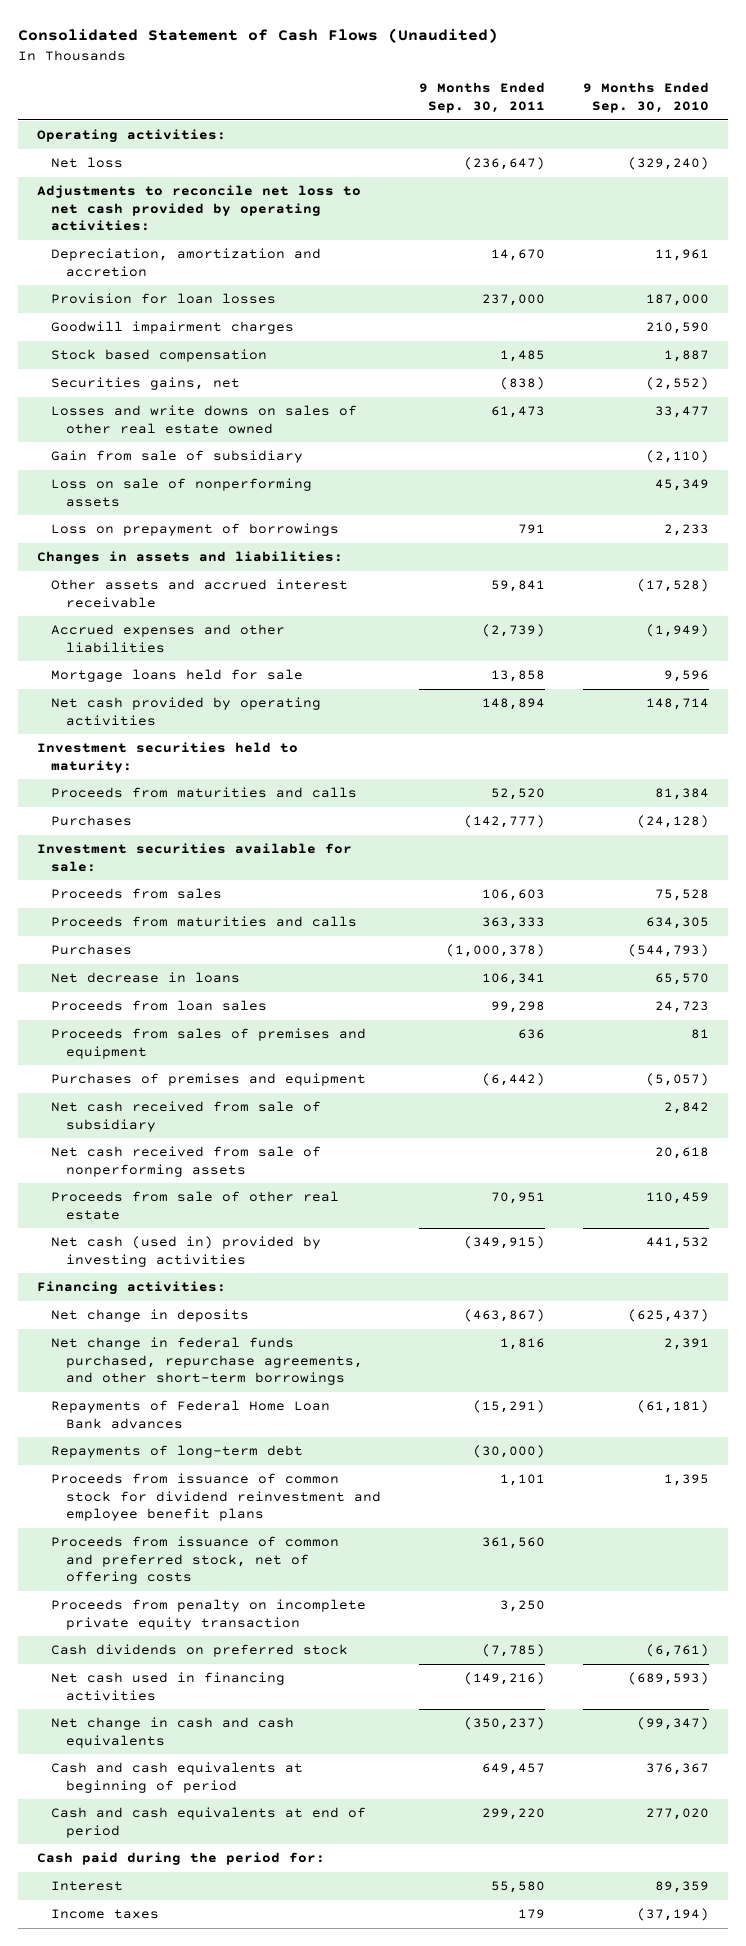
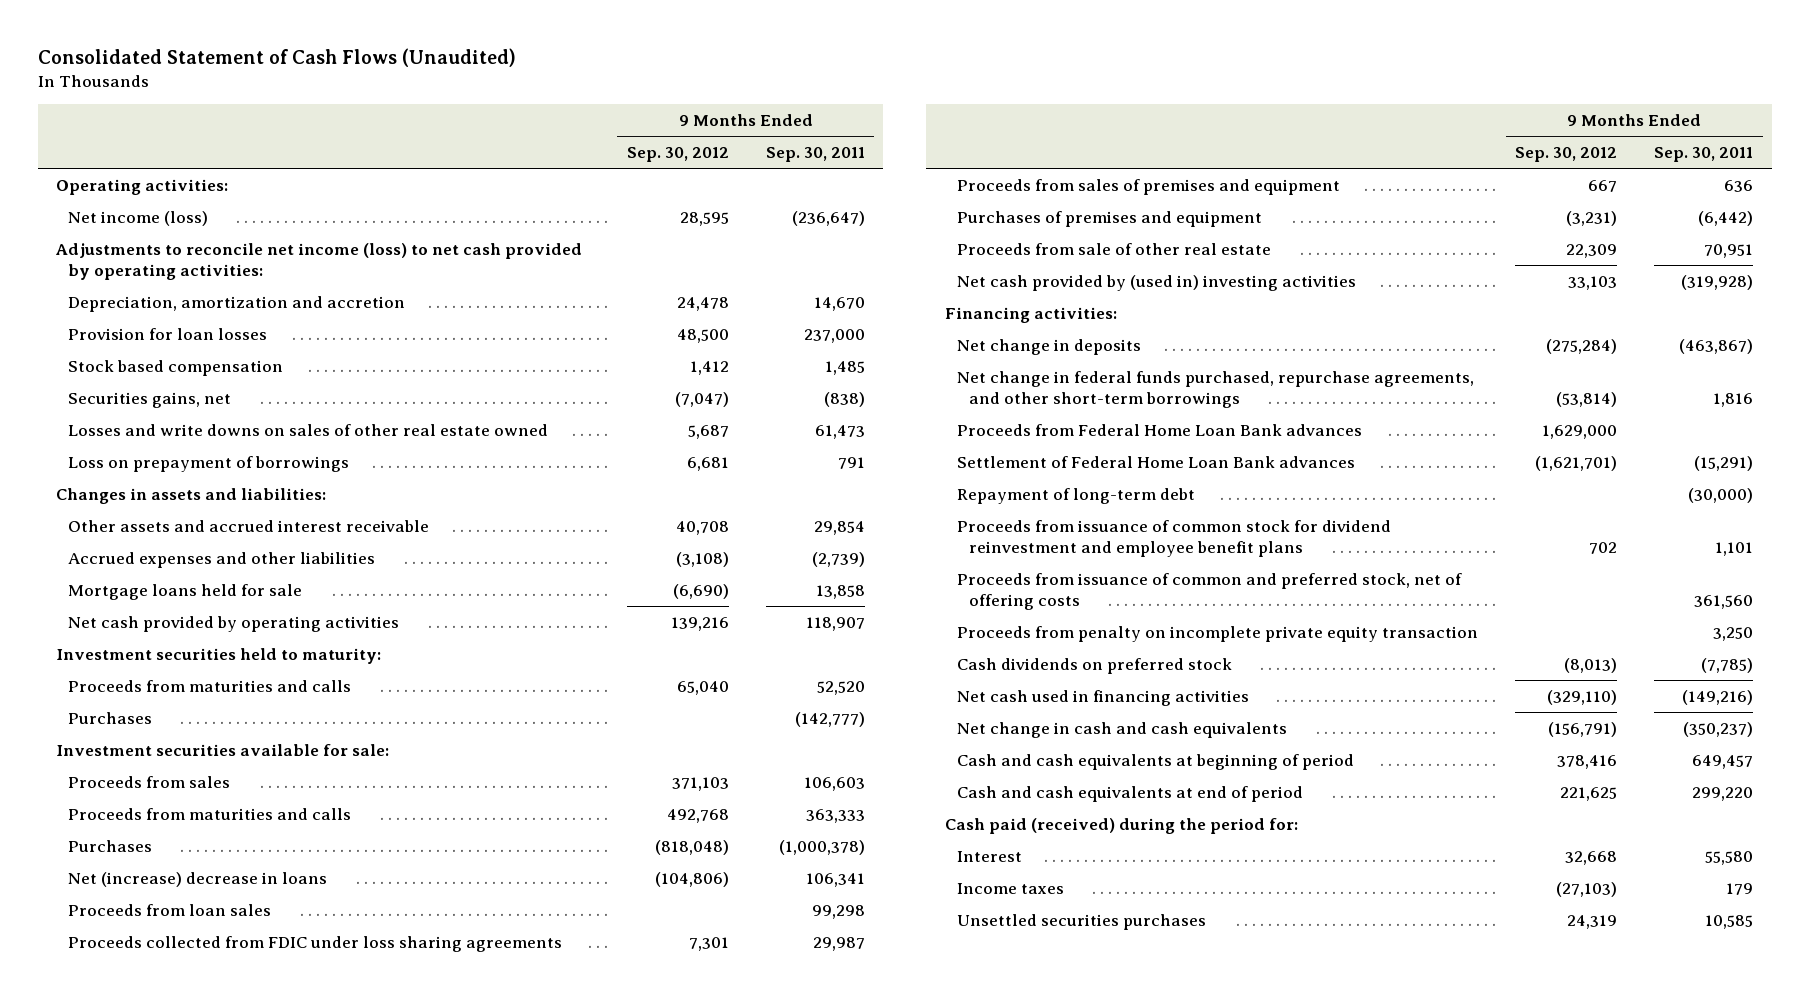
- | 9 Months Ended Sep. 30, 2011 | 9 Months Ended Sep. 30, 2010
+ | 9 Months Ended Sep. 30, 2012 | 9 Months Ended Sep. 30, 2011
- Net loss | (236,647) | (329,240)
- Adjustments to reconcile net loss to net cash provided by operating activities:
+ Net income (loss) | 28,595 | (236,647)
+ Adjustments to reconcile net income (loss) to net cash provided by operating activities:
- Goodwill impairment charges | | 210,590
- Gain from sale of subsidiary | | (2,110)
- Loss on sale of nonperforming assets | | 45,349
- Other assets and accrued interest receivable | 59,841 | (17,528)
+ Other assets and accrued interest receivable | 40,708 | 29,854
- Net cash provided by operating activities | 148,894 | 148,714
+ Net cash provided by operating activities | 139,216 | 118,907
- Net decrease in loans | 106,341 | 65,570
+ Net (increase) decrease in loans | (104,806) | 106,341
+ Proceeds collected from FDIC under loss sharing agreements | 7,301 | 29,987
- Net cash received from sale of subsidiary | | 2,842
- Net cash received from sale of nonperforming assets | | 20,618
- Net cash (used in) provided by investing activities | (349,915) | 441,532
+ Net cash provided by (used in) investing activities | 33,103 | (319,928)
- Repayments of Federal Home Loan Bank advances | (15,291) | (61,181)
- Repayments of long-term debt | (30,000) |
+ Proceeds from Federal Home Loan Bank advances | 1,629,000 |
+ Settlement of Federal Home Loan Bank advances | (1,621,701) | (15,291)
+ Repayment of long-term debt | | (30,000)
- Cash paid during the period for:
+ Cash paid (received) during the period for:
+ Unsettled securities purchases | 24,319 | 10,585

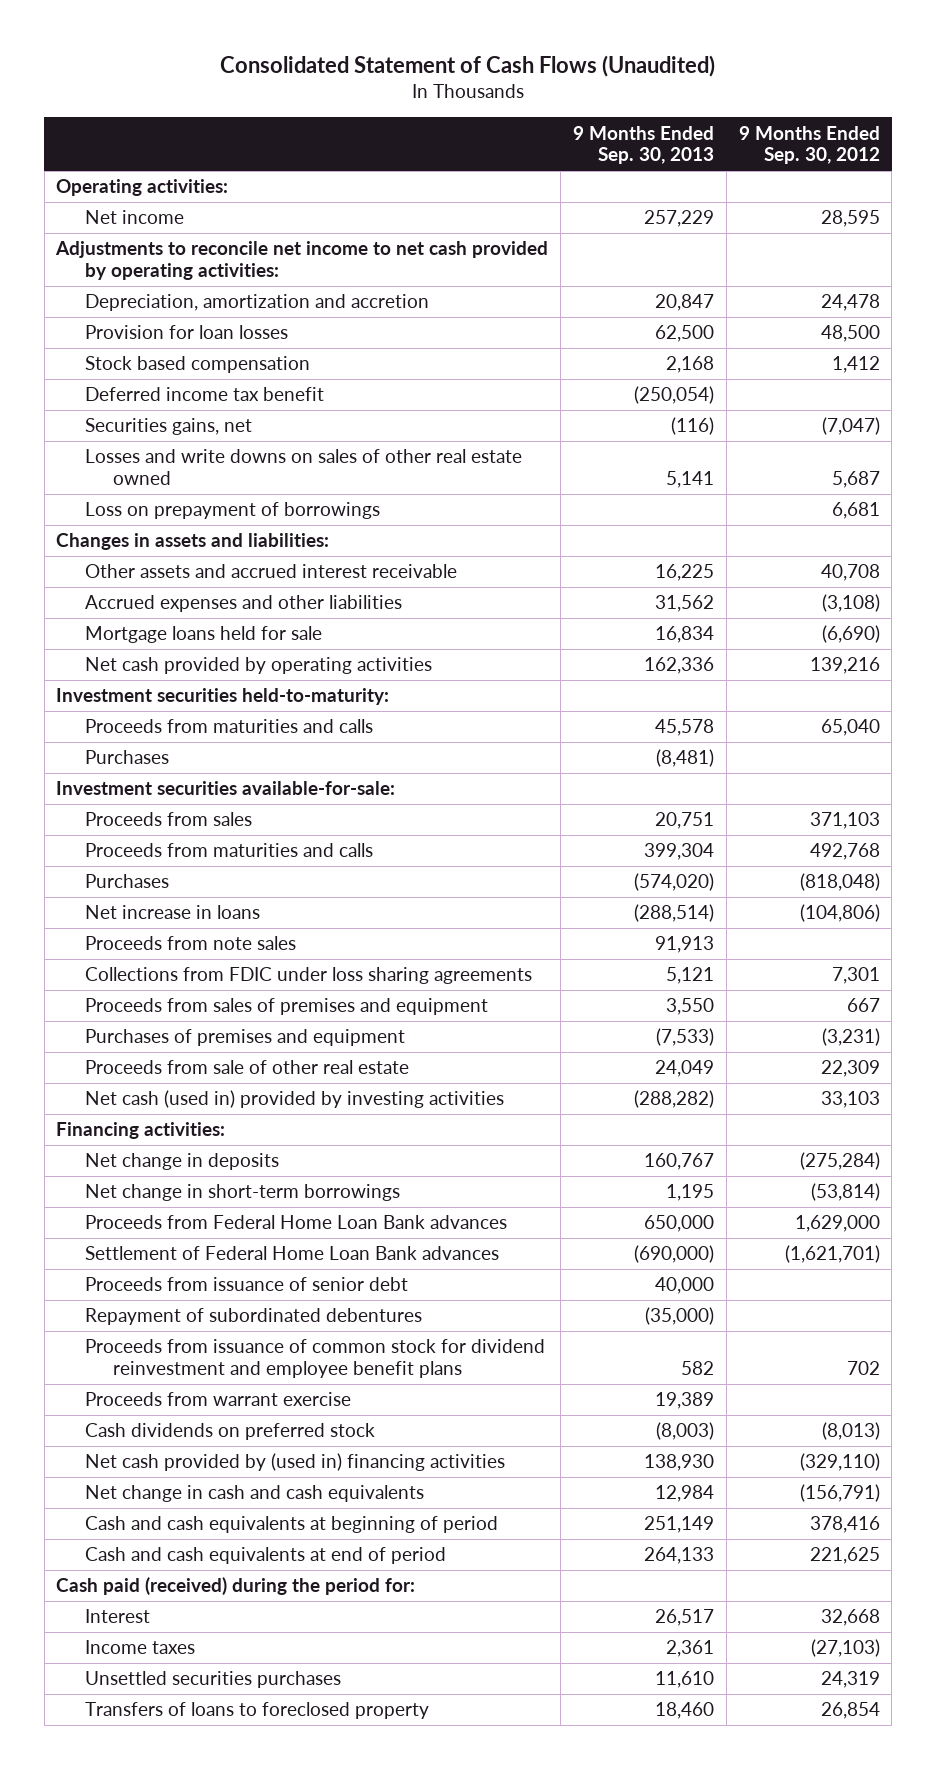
- | 9 Months Ended Sep. 30, 2012 | 9 Months Ended Sep. 30, 2011
+ | 9 Months Ended Sep. 30, 2013 | 9 Months Ended Sep. 30, 2012
- Net income (loss) | 28,595 | (236,647)
- Adjustments to reconcile net income (loss) to net cash provided by operating activities:
+ Net income | 257,229 | 28,595
+ Adjustments to reconcile net income to net cash provided by operating activities:
+ Deferred income tax benefit | (250,054) |
- Investment securities held to maturity:
+ Investment securities held-to-maturity:
- Investment securities available for sale:
+ Investment securities available-for-sale:
- Net (increase) decrease in loans | (104,806) | 106,341
- Proceeds from loan sales | | 99,298
- Proceeds collected from FDIC under loss sharing agreements | 7,301 | 29,987
+ Net increase in loans | (288,514) | (104,806)
+ Proceeds from note sales | 91,913 |
+ Collections from FDIC under loss sharing agreements | 5,121 | 7,301
- Net cash provided by (used in) investing activities | 33,103 | (319,928)
+ Net cash (used in) provided by investing activities | (288,282) | 33,103
- Net change in federal funds purchased, repurchase agreements, and other short-term borrowings | (53,814) | 1,816
+ Net change in short-term borrowings | 1,195 | (53,814)
- Repayment of long-term debt | | (30,000)
+ Proceeds from issuance of senior debt | 40,000 |
+ Repayment of subordinated debentures | (35,000) |
- Proceeds from issuance of common and preferred stock, net of offering costs | | 361,560
- Proceeds from penalty on incomplete private equity transaction | | 3,250
+ Proceeds from warrant exercise | 19,389 |
- Net cash used in financing activities | (329,110) | (149,216)
+ Net cash provided by (used in) financing activities | 138,930 | (329,110)
+ Transfers of loans to foreclosed property | 18,460 | 26,854

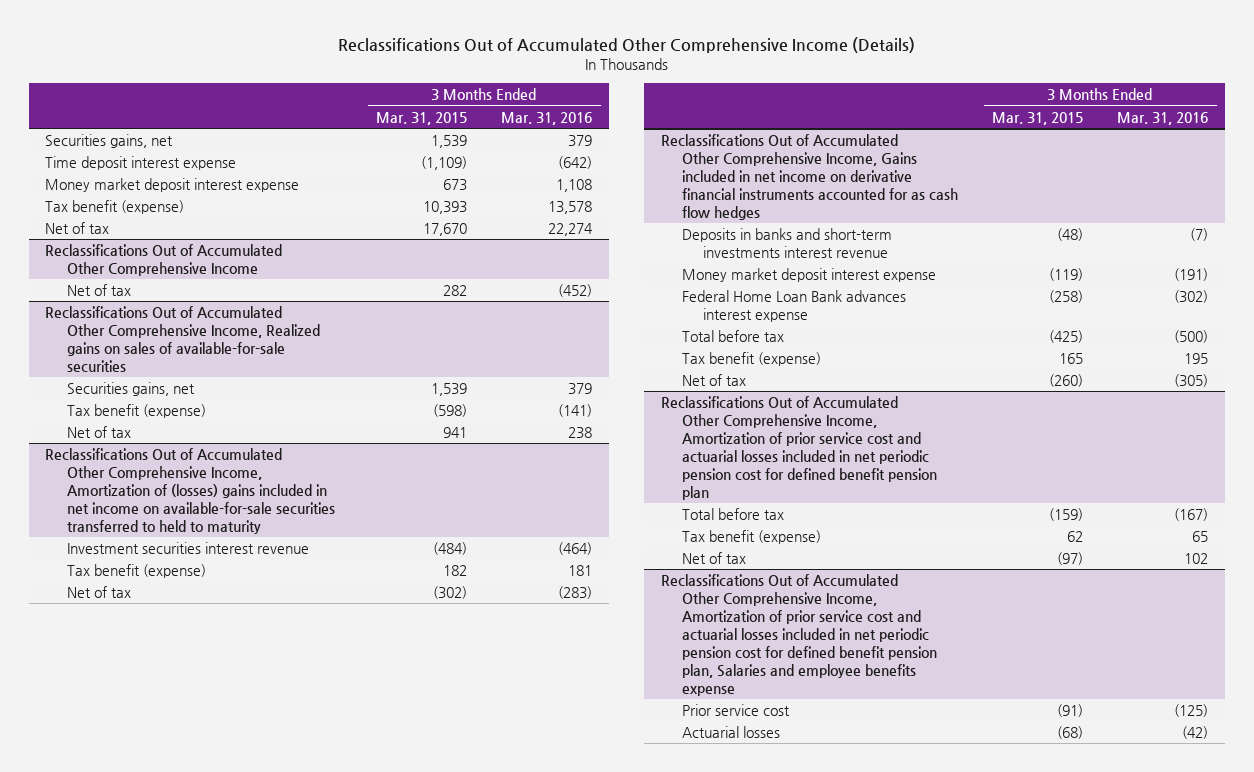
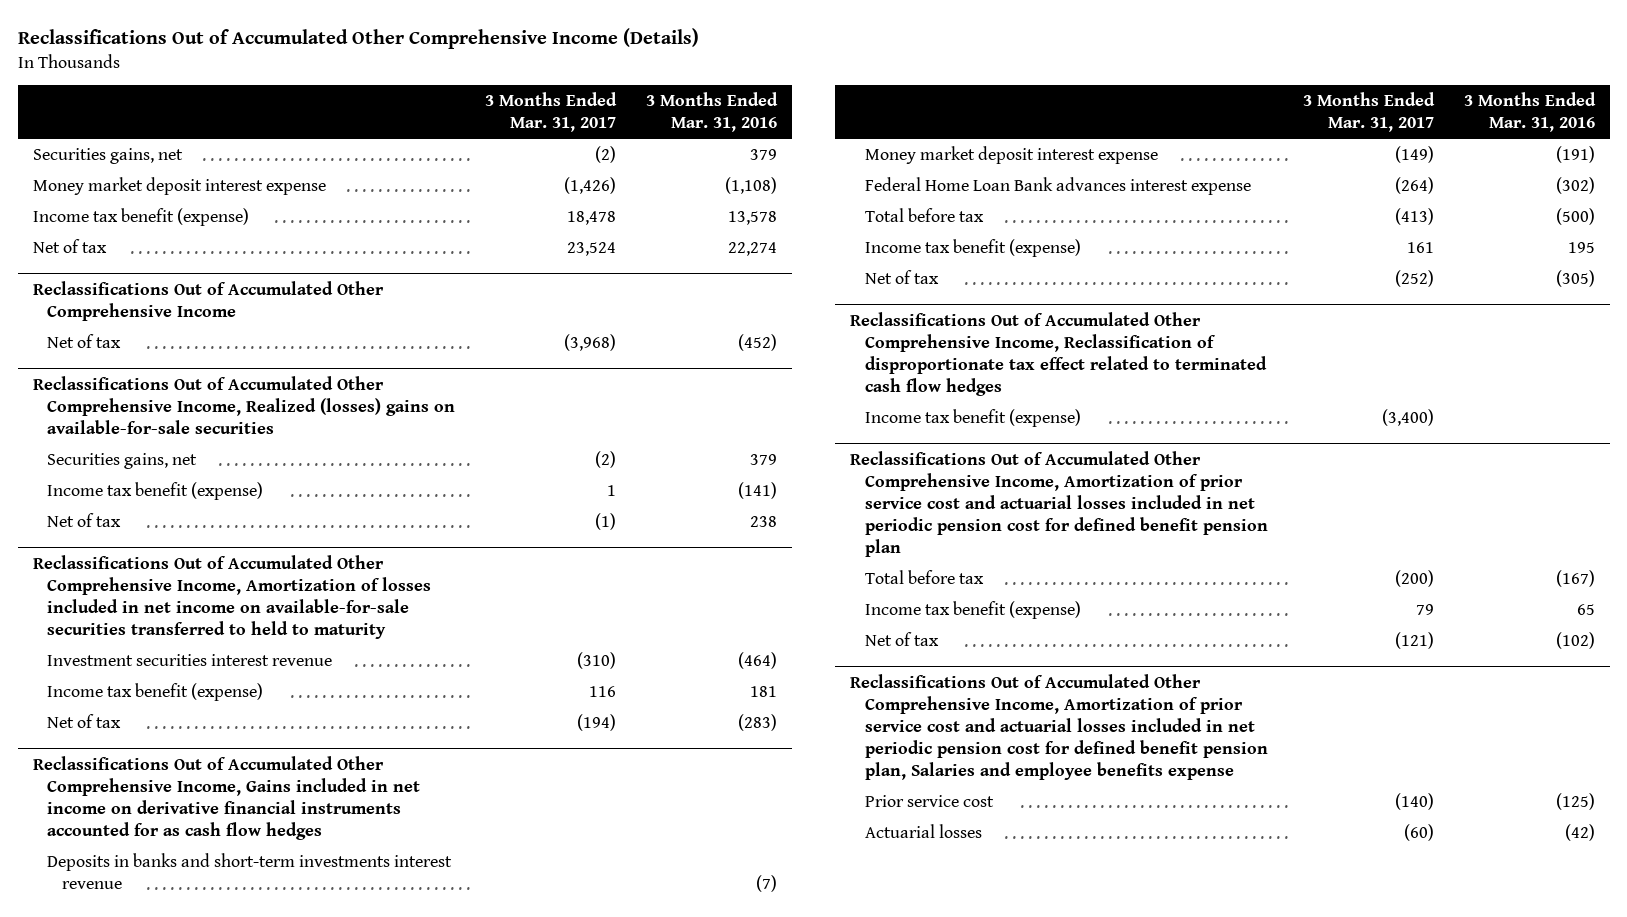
- | 3 Months Ended Mar. 31, 2015 | 3 Months Ended Mar. 31, 2016
+ | 3 Months Ended Mar. 31, 2017 | 3 Months Ended Mar. 31, 2016
- Time deposit interest expense | (1,109) | (642)
- Money market deposit interest expense | 673 | 1,108
- Tax benefit (expense) | 10,393 | 13,578
+ Money market deposit interest expense | (1,426) | (1,108)
+ Income tax benefit (expense) | 18,478 | 13,578
- Reclassifications Out of Accumulated Other Comprehensive Income, Realized gains on sales of available-for-sale securities
+ Reclassifications Out of Accumulated Other Comprehensive Income, Realized (losses) gains on available-for-sale securities
- Tax benefit (expense) | (598) | (141)
+ Income tax benefit (expense) | 1 | (141)
- Reclassifications Out of Accumulated Other Comprehensive Income, Amortization of (losses) gains included in net income on available-for-sale securities transferred to held to maturity
+ Reclassifications Out of Accumulated Other Comprehensive Income, Amortization of losses included in net income on available-for-sale securities transferred to held to maturity
- Tax benefit (expense) | 182 | 181
+ Income tax benefit (expense) | 116 | 181
@ Reclassifications Out of Accumulated Other Comprehensive Income, Gains included in net income on derivative financial instruments accounted for as cash flow hedges
- Tax benefit (expense) | 165 | 195
+ Income tax benefit (expense) | 161 | 195
+ Reclassifications Out of Accumulated Other Comprehensive Income, Reclassification of disproportionate tax effect related to terminated cash flow hedges
+ Income tax benefit (expense) | (3,400) |
@ Reclassifications Out of Accumulated Other Comprehensive Income, Amortization of prior service cost and actuarial losses included in net periodic pension cost for defined benefit pension plan
- Tax benefit (expense) | 62 | 65
- Net of tax | (97) | 102
+ Income tax benefit (expense) | 79 | 65
+ Net of tax | (121) | (102)

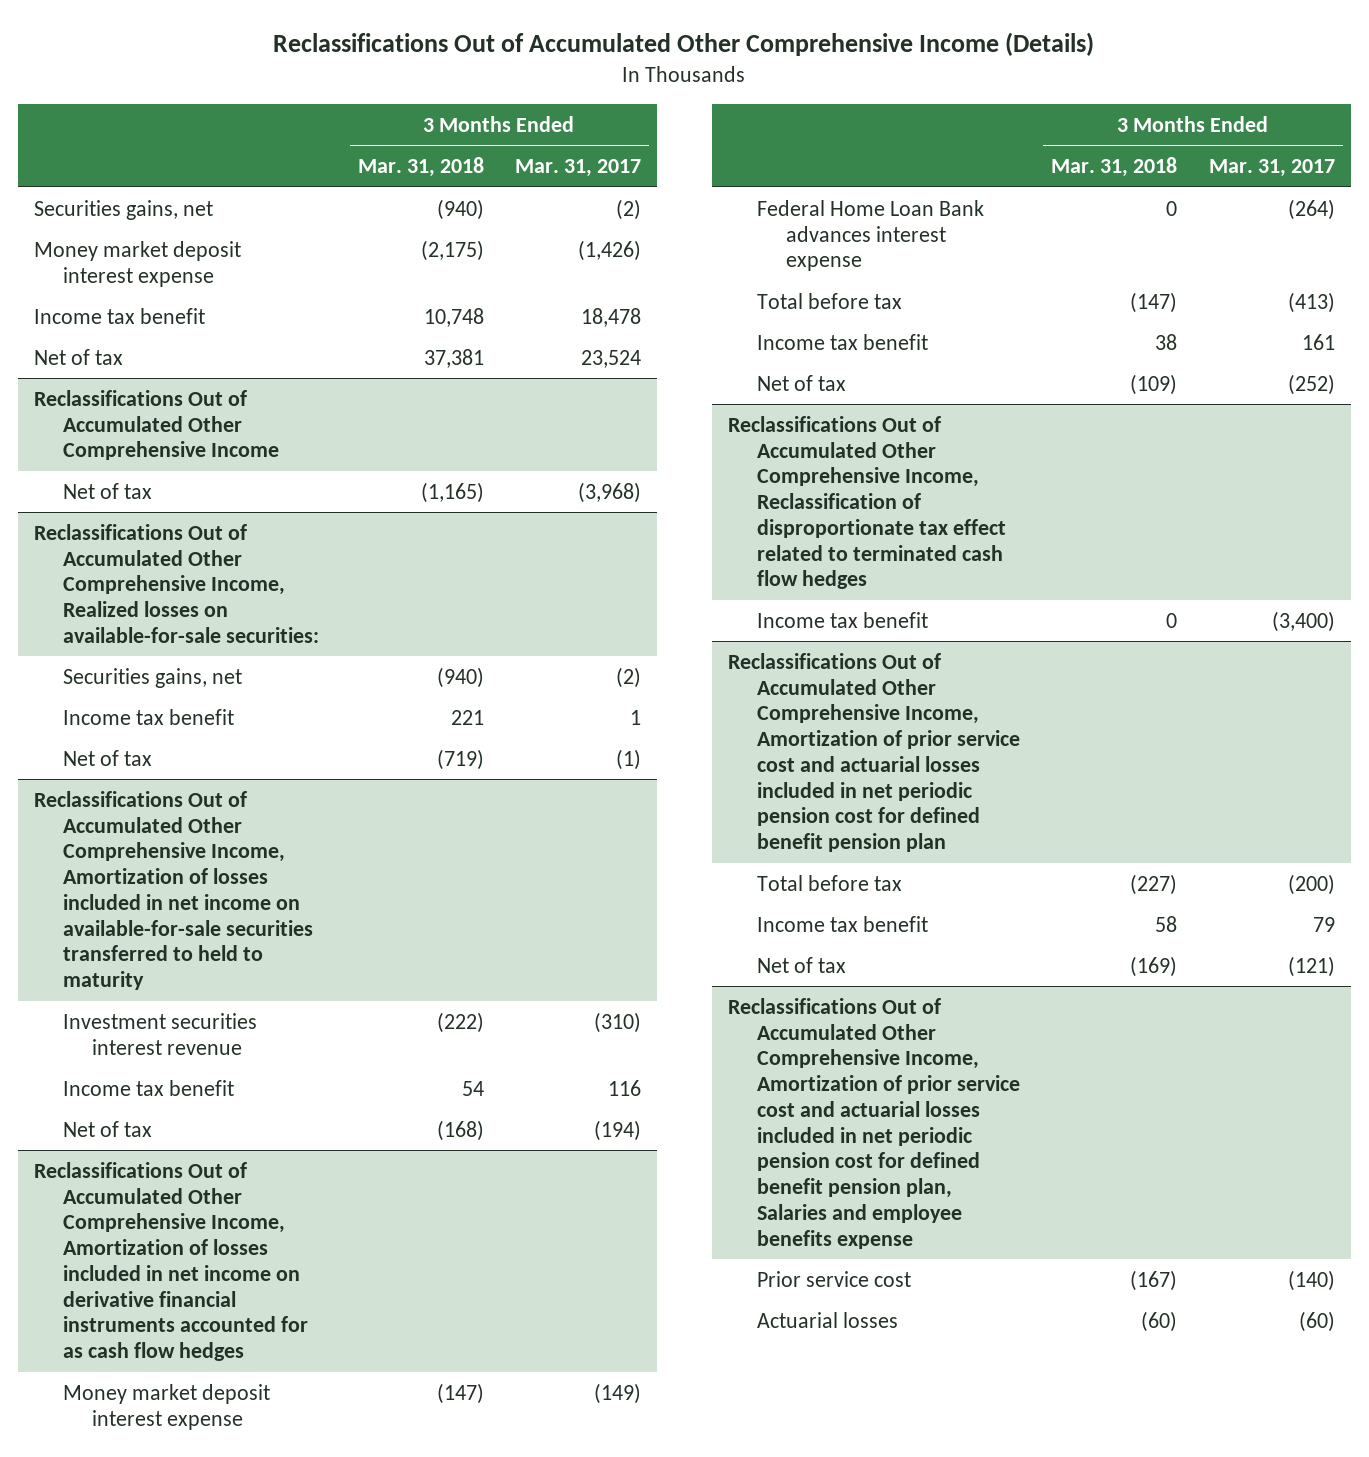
- | 3 Months Ended Mar. 31, 2017 | 3 Months Ended Mar. 31, 2016
+ | 3 Months Ended Mar. 31, 2018 | 3 Months Ended Mar. 31, 2017
- Income tax benefit (expense) | 18,478 | 13,578
+ Income tax benefit | 10,748 | 18,478
- Reclassifications Out of Accumulated Other Comprehensive Income, Realized (losses) gains on available-for-sale securities
+ Reclassifications Out of Accumulated Other Comprehensive Income, Realized losses on available-for-sale securities:
- Income tax benefit (expense) | 1 | (141)
+ Income tax benefit | 221 | 1
@ Reclassifications Out of Accumulated Other Comprehensive Income, Amortization of losses included in net income on available-for-sale securities transferred to held to maturity
- Income tax benefit (expense) | 116 | 181
+ Income tax benefit | 54 | 116
- Reclassifications Out of Accumulated Other Comprehensive Income, Gains included in net income on derivative financial instruments accounted for as cash flow hedges
- Deposits in banks and short-term investments interest revenue | | (7)
+ Reclassifications Out of Accumulated Other Comprehensive Income, Amortization of losses included in net income on derivative financial instruments accounted for as cash flow hedges
- Income tax benefit (expense) | 161 | 195
+ Income tax benefit | 38 | 161
@ Reclassifications Out of Accumulated Other Comprehensive Income, Reclassification of disproportionate tax effect related to terminated cash flow hedges
- Income tax benefit (expense) | (3,400) |
+ Income tax benefit | 0 | (3,400)
@ Reclassifications Out of Accumulated Other Comprehensive Income, Amortization of prior service cost and actuarial losses included in net periodic pension cost for defined benefit pension plan
- Income tax benefit (expense) | 79 | 65
+ Income tax benefit | 58 | 79

